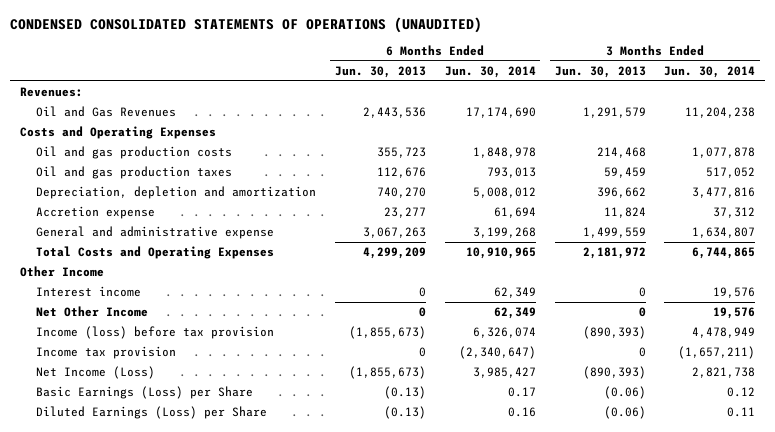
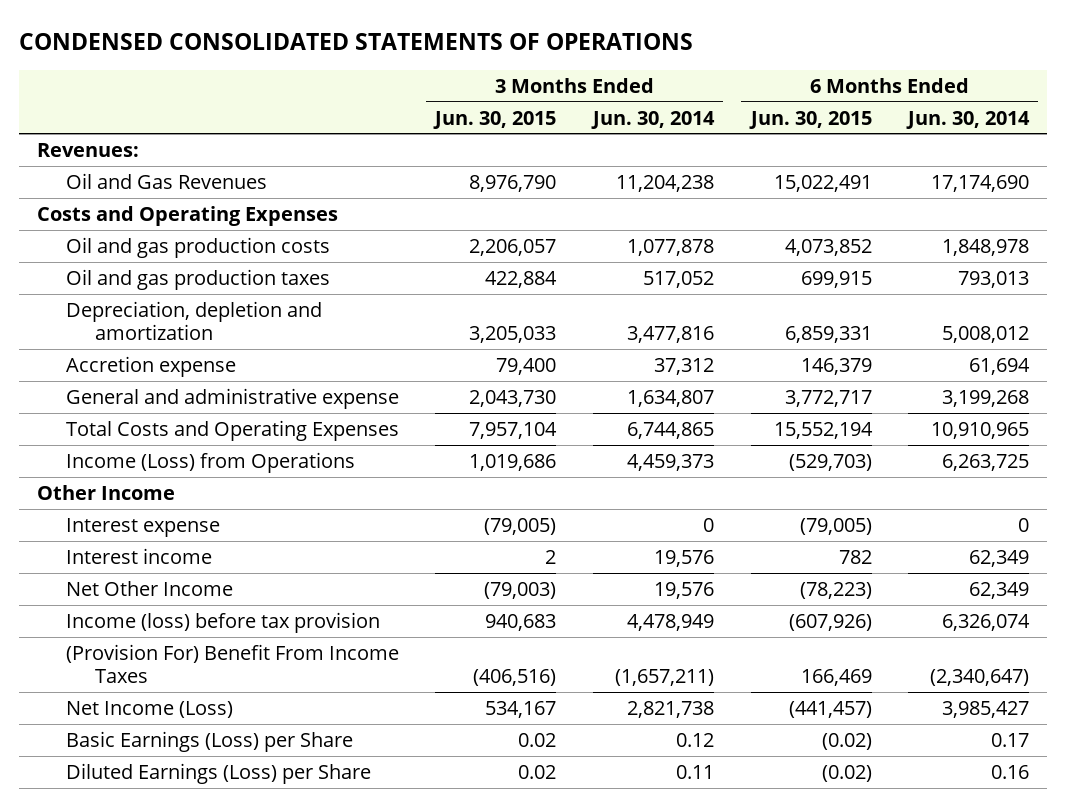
- CONDENSED CONSOLIDATED STATEMENTS OF OPERATIONS (UNAUDITED)
+ CONDENSED CONSOLIDATED STATEMENTS OF OPERATIONS
- | 6 Months Ended Jun. 30, 2013 | 6 Months Ended Jun. 30, 2014 | 3 Months Ended Jun. 30, 2013 | 3 Months Ended Jun. 30, 2014
+ | 3 Months Ended Jun. 30, 2015 | 3 Months Ended Jun. 30, 2014 | 6 Months Ended Jun. 30, 2015 | 6 Months Ended Jun. 30, 2014
+ Income (Loss) from Operations | 1,019,686 | 4,459,373 | (529,703) | 6,263,725
+ Interest expense | (79,005) | 0 | (79,005) | 0
- Income tax provision | 0 | (2,340,647) | 0 | (1,657,211)
+ (Provision For) Benefit From Income Taxes | (406,516) | (1,657,211) | 166,469 | (2,340,647)

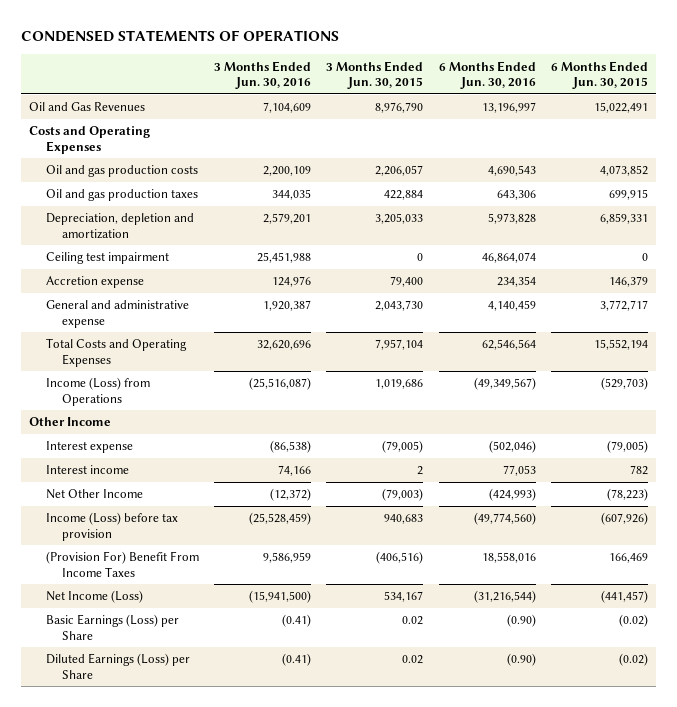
- CONDENSED CONSOLIDATED STATEMENTS OF OPERATIONS
+ CONDENSED STATEMENTS OF OPERATIONS
- | 3 Months Ended Jun. 30, 2015 | 3 Months Ended Jun. 30, 2014 | 6 Months Ended Jun. 30, 2015 | 6 Months Ended Jun. 30, 2014
+ | 3 Months Ended Jun. 30, 2016 | 3 Months Ended Jun. 30, 2015 | 6 Months Ended Jun. 30, 2016 | 6 Months Ended Jun. 30, 2015
- Revenues:
+ Ceiling test impairment | 25,451,988 | 0 | 46,864,074 | 0
- Income (loss) before tax provision | 940,683 | 4,478,949 | (607,926) | 6,326,074
+ Income (Loss) before tax provision | (25,528,459) | 940,683 | (49,774,560) | (607,926)

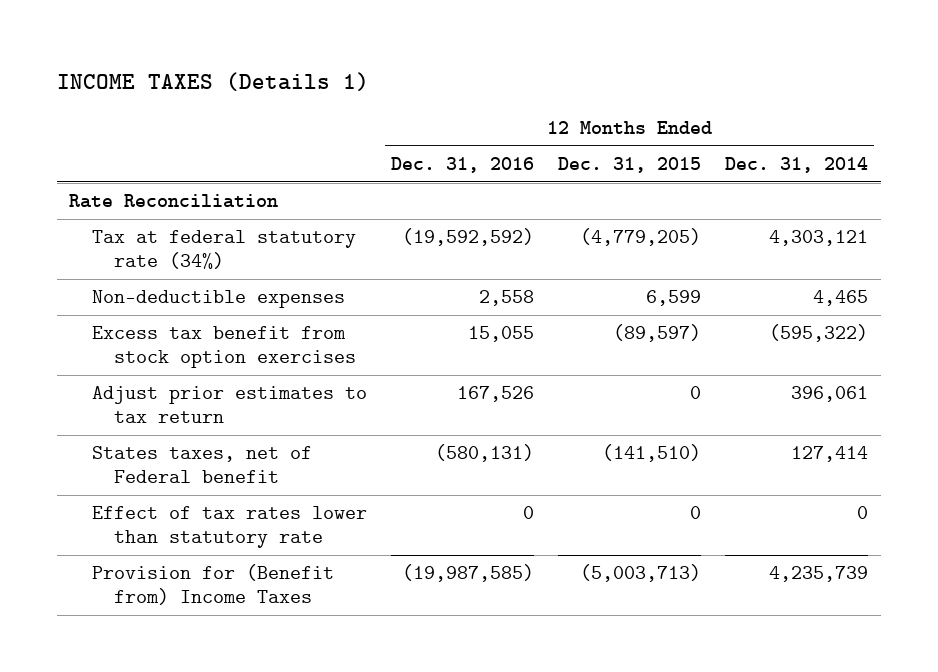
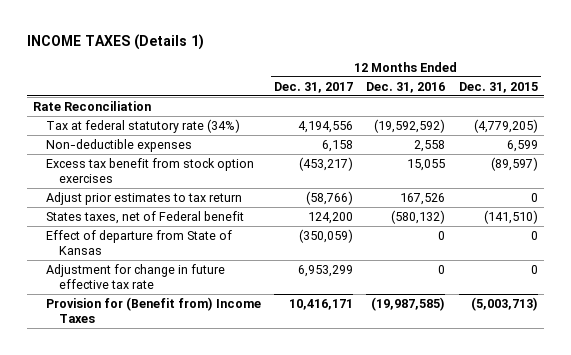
- | 12 Months Ended Dec. 31, 2016 | 12 Months Ended Dec. 31, 2015 | 12 Months Ended Dec. 31, 2014
+ | 12 Months Ended Dec. 31, 2017 | 12 Months Ended Dec. 31, 2016 | 12 Months Ended Dec. 31, 2015
- States taxes, net of Federal benefit | (580,131) | (141,510) | 127,414
- Effect of tax rates lower than statutory rate | 0 | 0 | 0
+ States taxes, net of Federal benefit | 124,200 | (580,132) | (141,510)
+ Effect of departure from State of Kansas | (350,059) | 0 | 0
+ Adjustment for change in future effective tax rate | 6,953,299 | 0 | 0

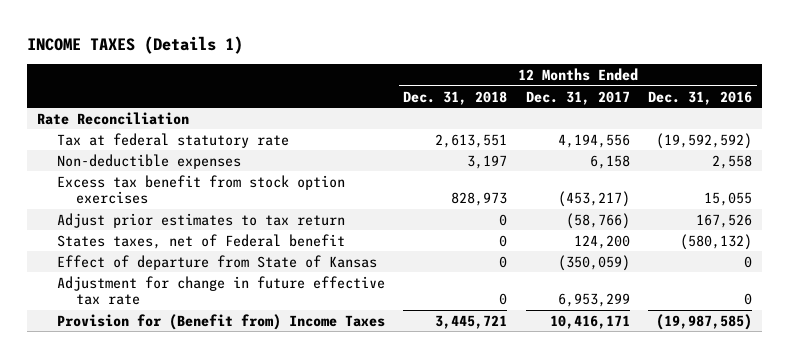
- | 12 Months Ended Dec. 31, 2017 | 12 Months Ended Dec. 31, 2016 | 12 Months Ended Dec. 31, 2015
+ | 12 Months Ended Dec. 31, 2018 | 12 Months Ended Dec. 31, 2017 | 12 Months Ended Dec. 31, 2016
- Tax at federal statutory rate (34%) | 4,194,556 | (19,592,592) | (4,779,205)
+ Tax at federal statutory rate | 2,613,551 | 4,194,556 | (19,592,592)

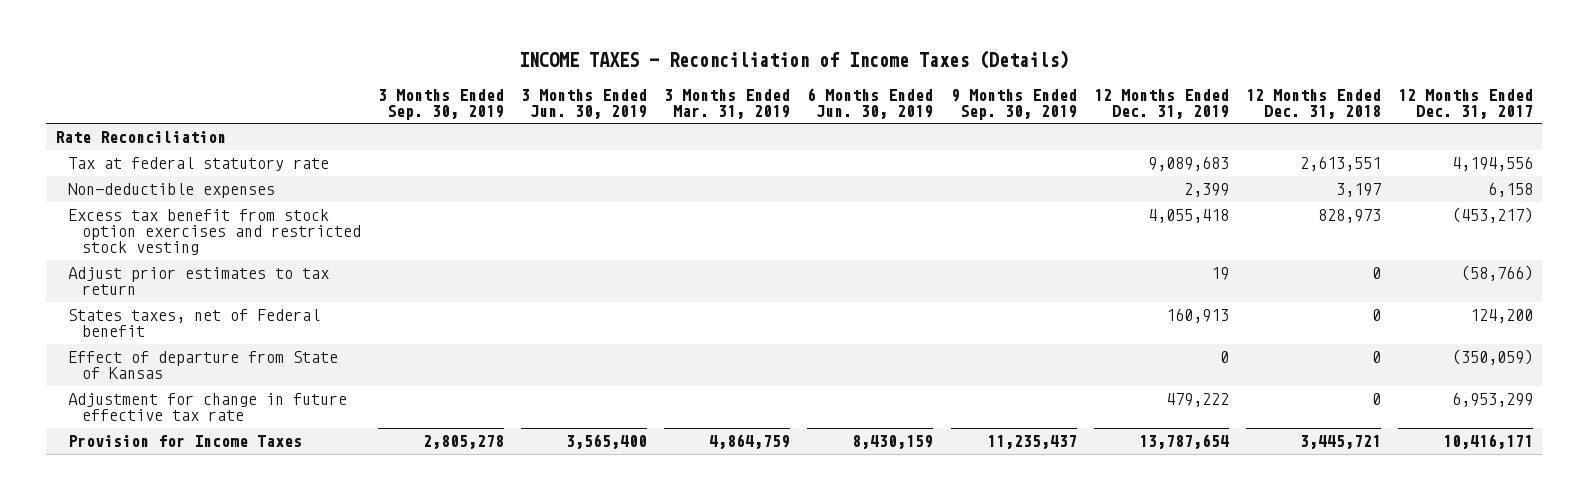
- INCOME TAXES (Details 1)
+ INCOME TAXES - Reconciliation of Income Taxes (Details)
- | 12 Months Ended Dec. 31, 2018 | 12 Months Ended Dec. 31, 2017 | 12 Months Ended Dec. 31, 2016
+ | 3 Months Ended Sep. 30, 2019 | 3 Months Ended Jun. 30, 2019 | 3 Months Ended Mar. 31, 2019 | 6 Months Ended Jun. 30, 2019 | 9 Months Ended Sep. 30, 2019 | 12 Months Ended Dec. 31, 2019 | 12 Months Ended Dec. 31, 2018 | 12 Months Ended Dec. 31, 2017
- Excess tax benefit from stock option exercises | 828,973 | (453,217) | 15,055
+ Excess tax benefit from stock option exercises and restricted stock vesting | | | | | | 4,055,418 | 828,973 | (453,217)
- Provision for (Benefit from) Income Taxes | 3,445,721 | 10,416,171 | (19,987,585)
+ Provision for Income Taxes | 2,805,278 | 3,565,400 | 4,864,759 | 8,430,159 | 11,235,437 | 13,787,654 | 3,445,721 | 10,416,171

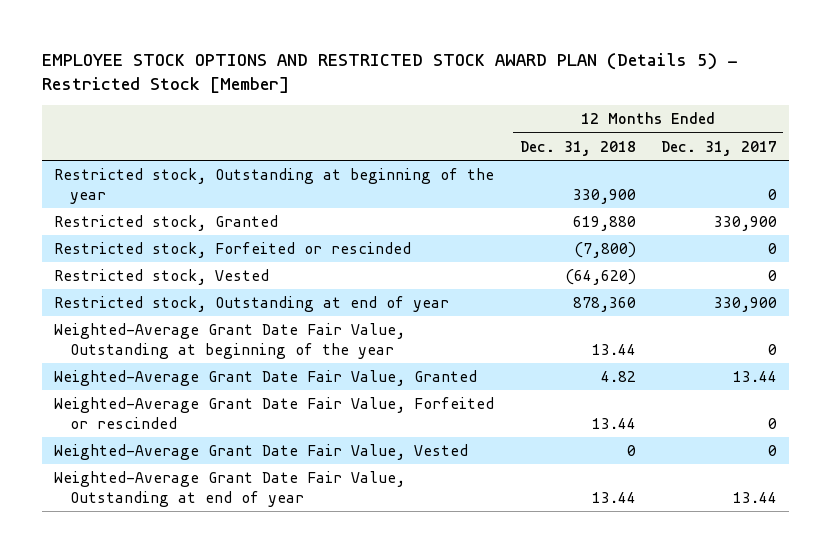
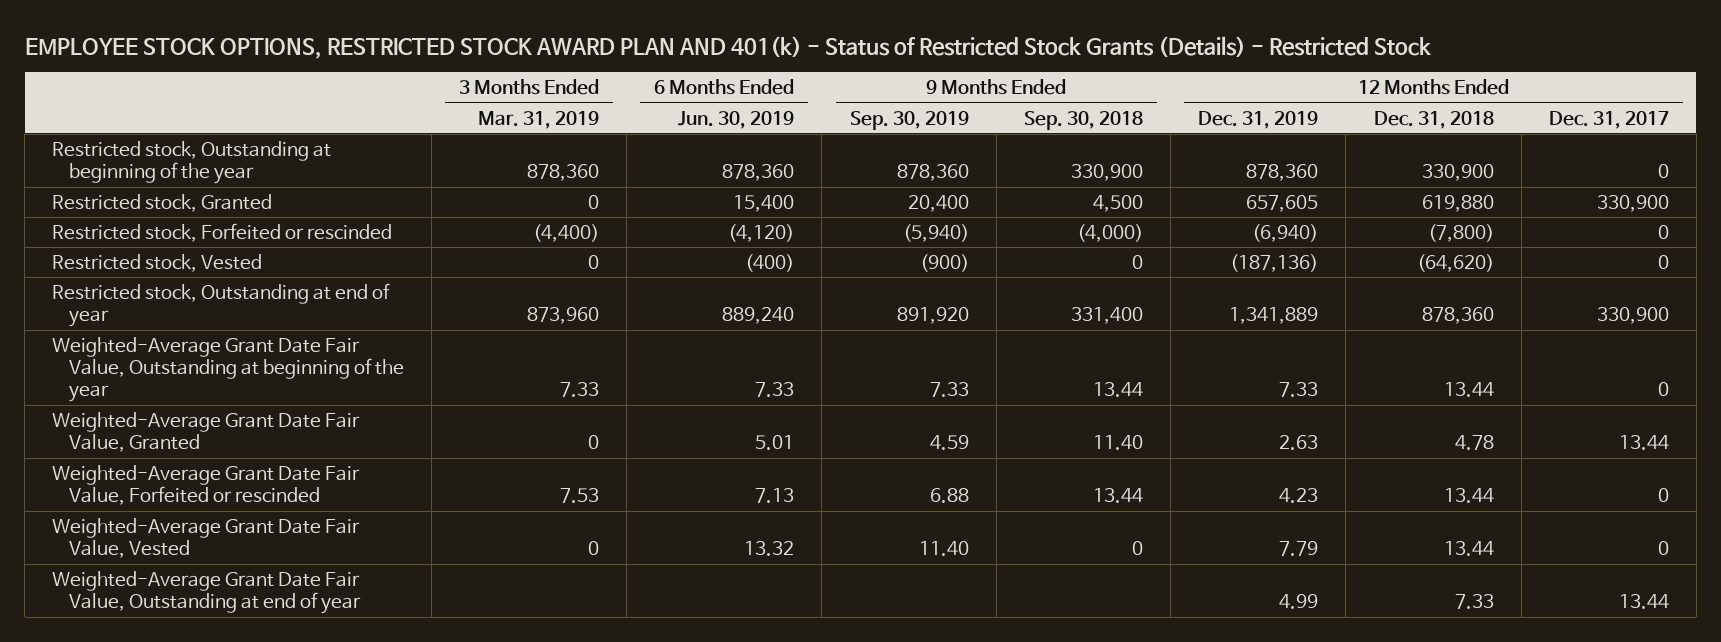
- EMPLOYEE STOCK OPTIONS AND RESTRICTED STOCK AWARD PLAN (Details 5) - Restricted Stock [Member]
+ EMPLOYEE STOCK OPTIONS, RESTRICTED STOCK AWARD PLAN AND 401(k) - Status of Restricted Stock Grants (Details) - Restricted Stock
- | 12 Months Ended Dec. 31, 2018 | 12 Months Ended Dec. 31, 2017
+ | 3 Months Ended Mar. 31, 2019 | 6 Months Ended Jun. 30, 2019 | 9 Months Ended Sep. 30, 2019 | 9 Months Ended Sep. 30, 2018 | 12 Months Ended Dec. 31, 2019 | 12 Months Ended Dec. 31, 2018 | 12 Months Ended Dec. 31, 2017
- Weighted-Average Grant Date Fair Value, Granted | 4.82 | 13.44
+ Weighted-Average Grant Date Fair Value, Granted | 0 | 5.01 | 4.59 | 11.40 | 2.63 | 4.78 | 13.44
- Weighted-Average Grant Date Fair Value, Vested | 0 | 0
- Weighted-Average Grant Date Fair Value, Outstanding at end of year | 13.44 | 13.44
+ Weighted-Average Grant Date Fair Value, Vested | 0 | 13.32 | 11.40 | 0 | 7.79 | 13.44 | 0
+ Weighted-Average Grant Date Fair Value, Outstanding at end of year | | | | | 4.99 | 7.33 | 13.44

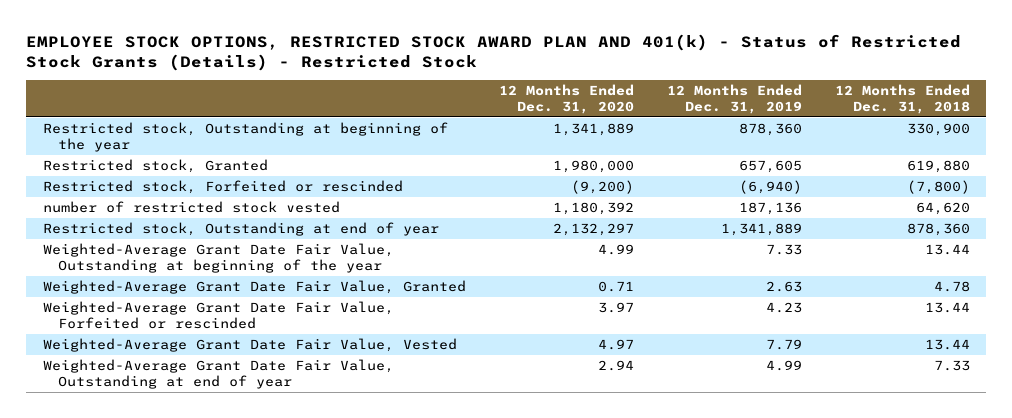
- | 3 Months Ended Mar. 31, 2019 | 6 Months Ended Jun. 30, 2019 | 9 Months Ended Sep. 30, 2019 | 9 Months Ended Sep. 30, 2018 | 12 Months Ended Dec. 31, 2019 | 12 Months Ended Dec. 31, 2018 | 12 Months Ended Dec. 31, 2017
+ | 12 Months Ended Dec. 31, 2020 | 12 Months Ended Dec. 31, 2019 | 12 Months Ended Dec. 31, 2018
- Restricted stock, Vested | 0 | (400) | (900) | 0 | (187,136) | (64,620) | 0
+ number of restricted stock vested | 1,180,392 | 187,136 | 64,620

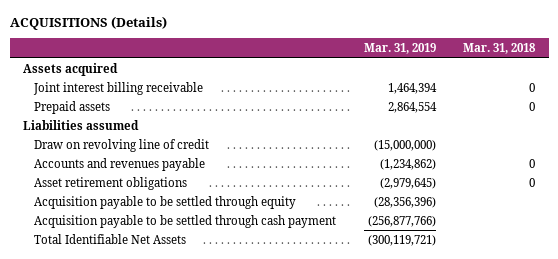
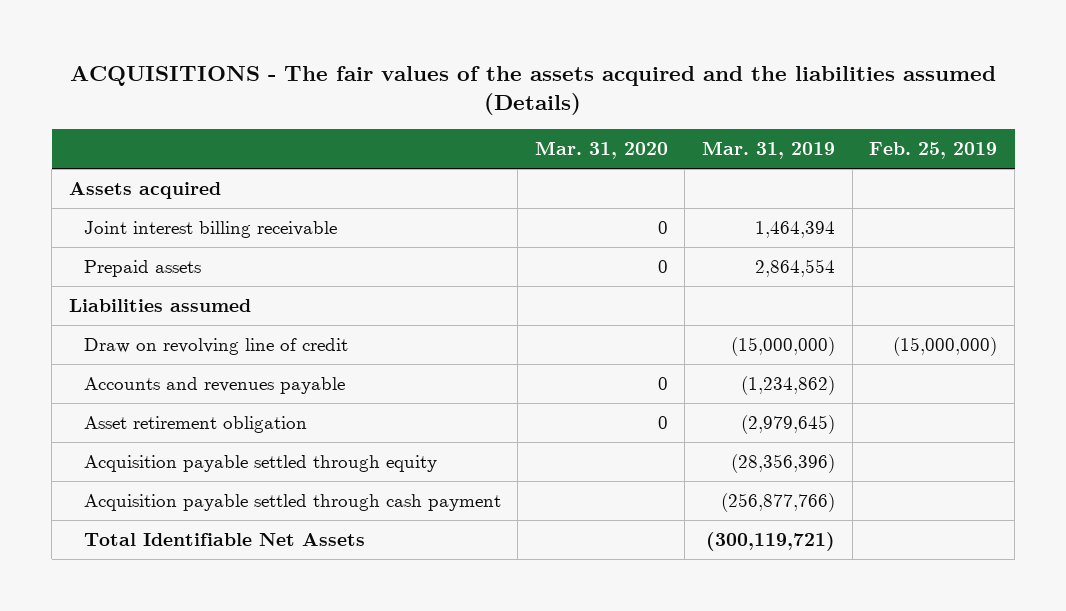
- ACQUISITIONS (Details)
+ ACQUISITIONS - The fair values of the assets acquired and the liabilities assumed (Details)
- | Mar. 31, 2019 | Mar. 31, 2018
+ | Mar. 31, 2020 | Mar. 31, 2019 | Feb. 25, 2019
- Asset retirement obligations | (2,979,645) | 0
- Acquisition payable to be settled through equity | (28,356,396) |
- Acquisition payable to be settled through cash payment | (256,877,766) |
+ Asset retirement obligation | 0 | (2,979,645) |
+ Acquisition payable settled through equity | | (28,356,396) |
+ Acquisition payable settled through cash payment | | (256,877,766) |

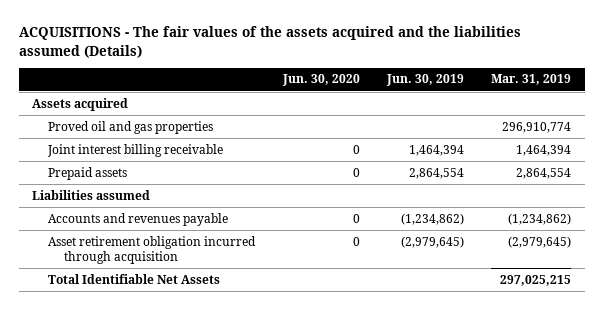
- | Mar. 31, 2020 | Mar. 31, 2019 | Feb. 25, 2019
+ | Jun. 30, 2020 | Jun. 30, 2019 | Mar. 31, 2019
+ Proved oil and gas properties | | | 296,910,774
- Draw on revolving line of credit | | (15,000,000) | (15,000,000)
- Asset retirement obligation | 0 | (2,979,645) |
- Acquisition payable settled through equity | | (28,356,396) |
- Acquisition payable settled through cash payment | | (256,877,766) |
- Total Identifiable Net Assets | | (300,119,721) |
+ Asset retirement obligation incurred through acquisition | 0 | (2,979,645) | (2,979,645)
+ Total Identifiable Net Assets | | | 297,025,215

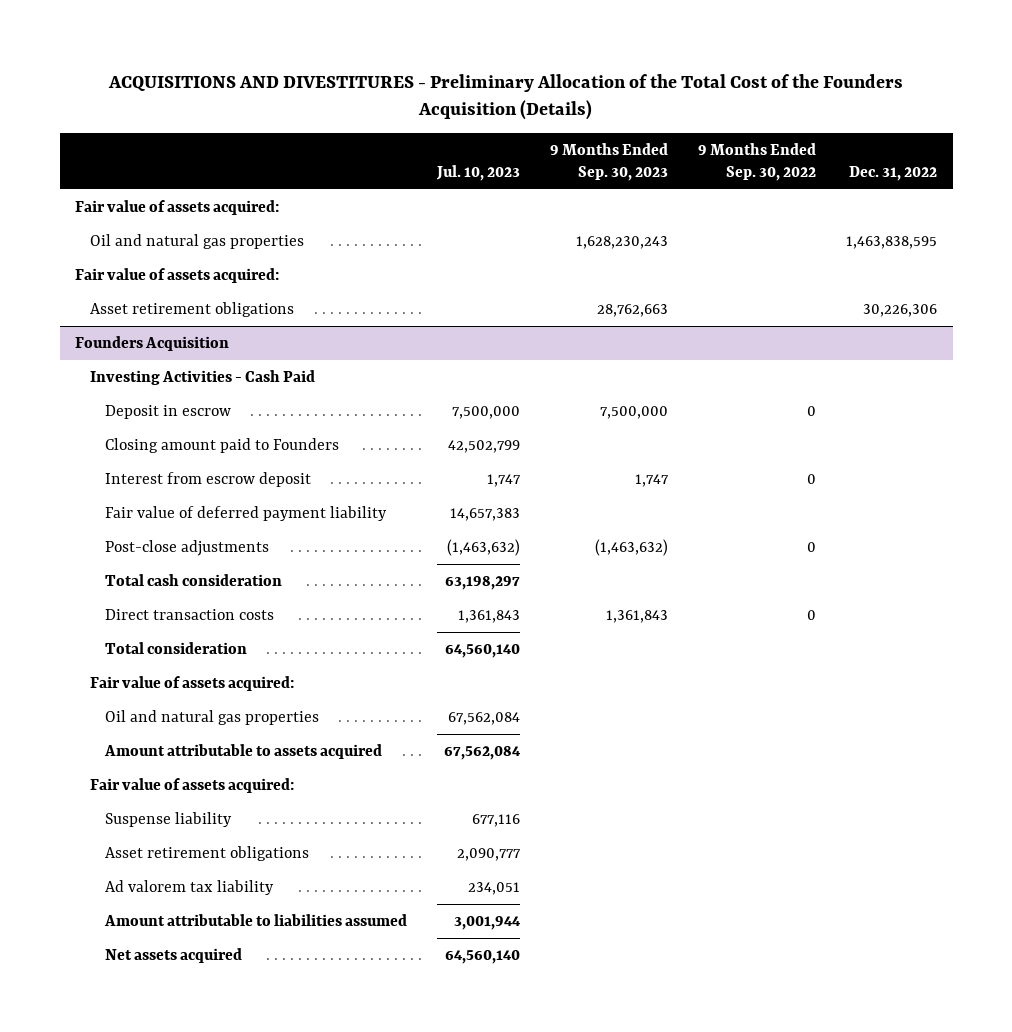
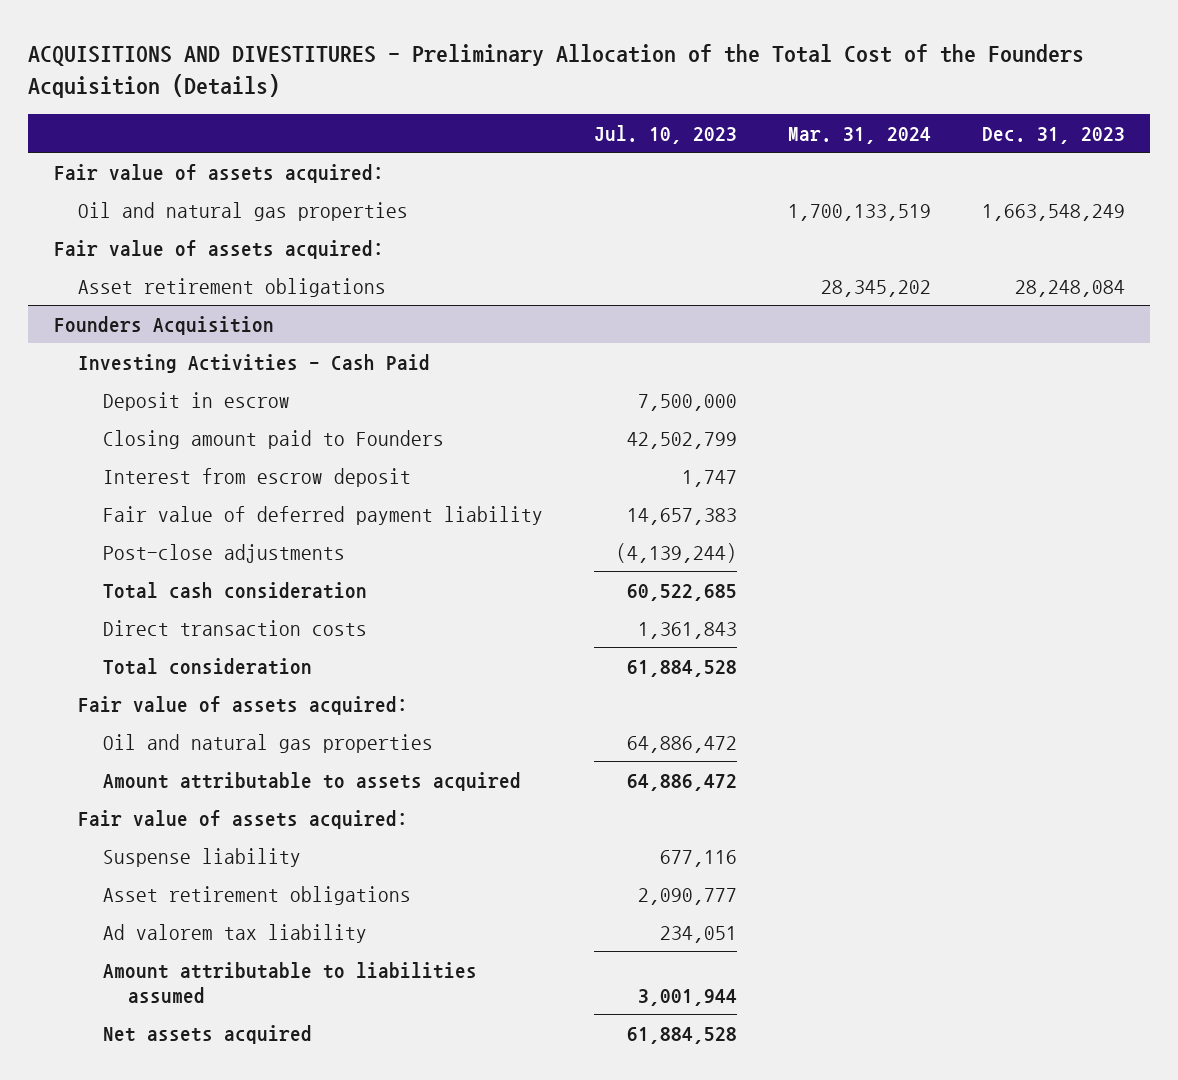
- | Jul. 10, 2023 | 9 Months Ended Sep. 30, 2023 | 9 Months Ended Sep. 30, 2022 | Dec. 31, 2022
+ | Jul. 10, 2023 | Mar. 31, 2024 | Dec. 31, 2023
@ Founders Acquisition
- Post-close adjustments | (1,463,632) | (1,463,632) | 0 |
- Total cash consideration | 63,198,297 | | |
+ Post-close adjustments | (4,139,244) | |
+ Total cash consideration | 60,522,685 | |
- Total consideration | 64,560,140 | | |
+ Total consideration | 61,884,528 | |
- Oil and natural gas properties | 67,562,084 | | |
- Amount attributable to assets acquired | 67,562,084 | | |
+ Oil and natural gas properties | 64,886,472 | |
+ Amount attributable to assets acquired | 64,886,472 | |
- Net assets acquired | 64,560,140 | | |
+ Net assets acquired | 61,884,528 | |

